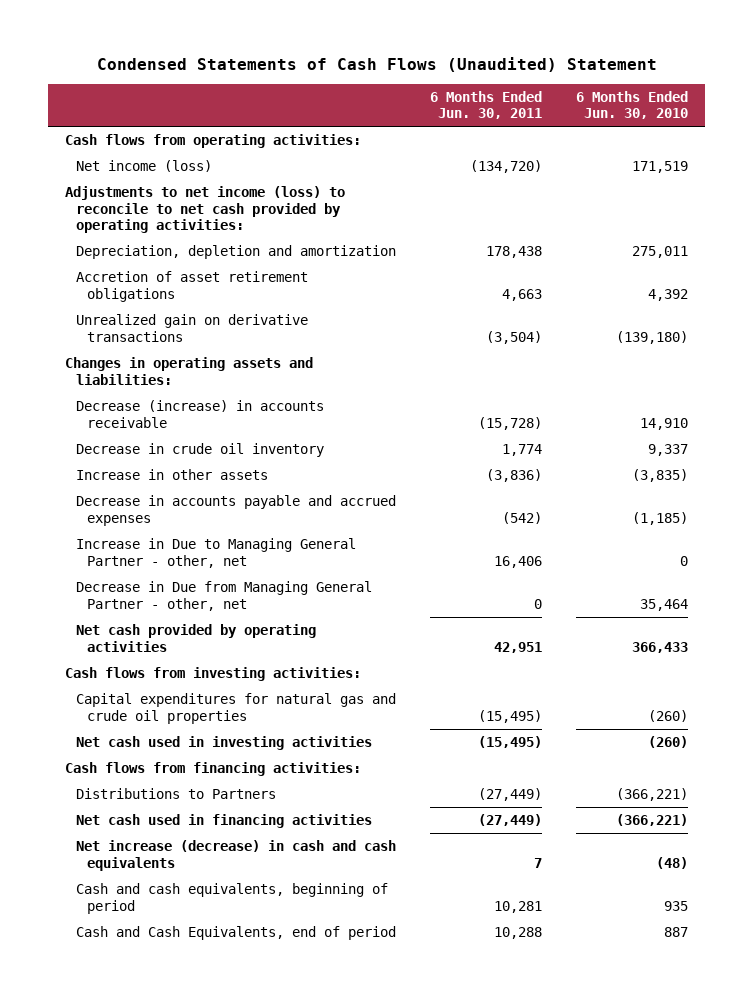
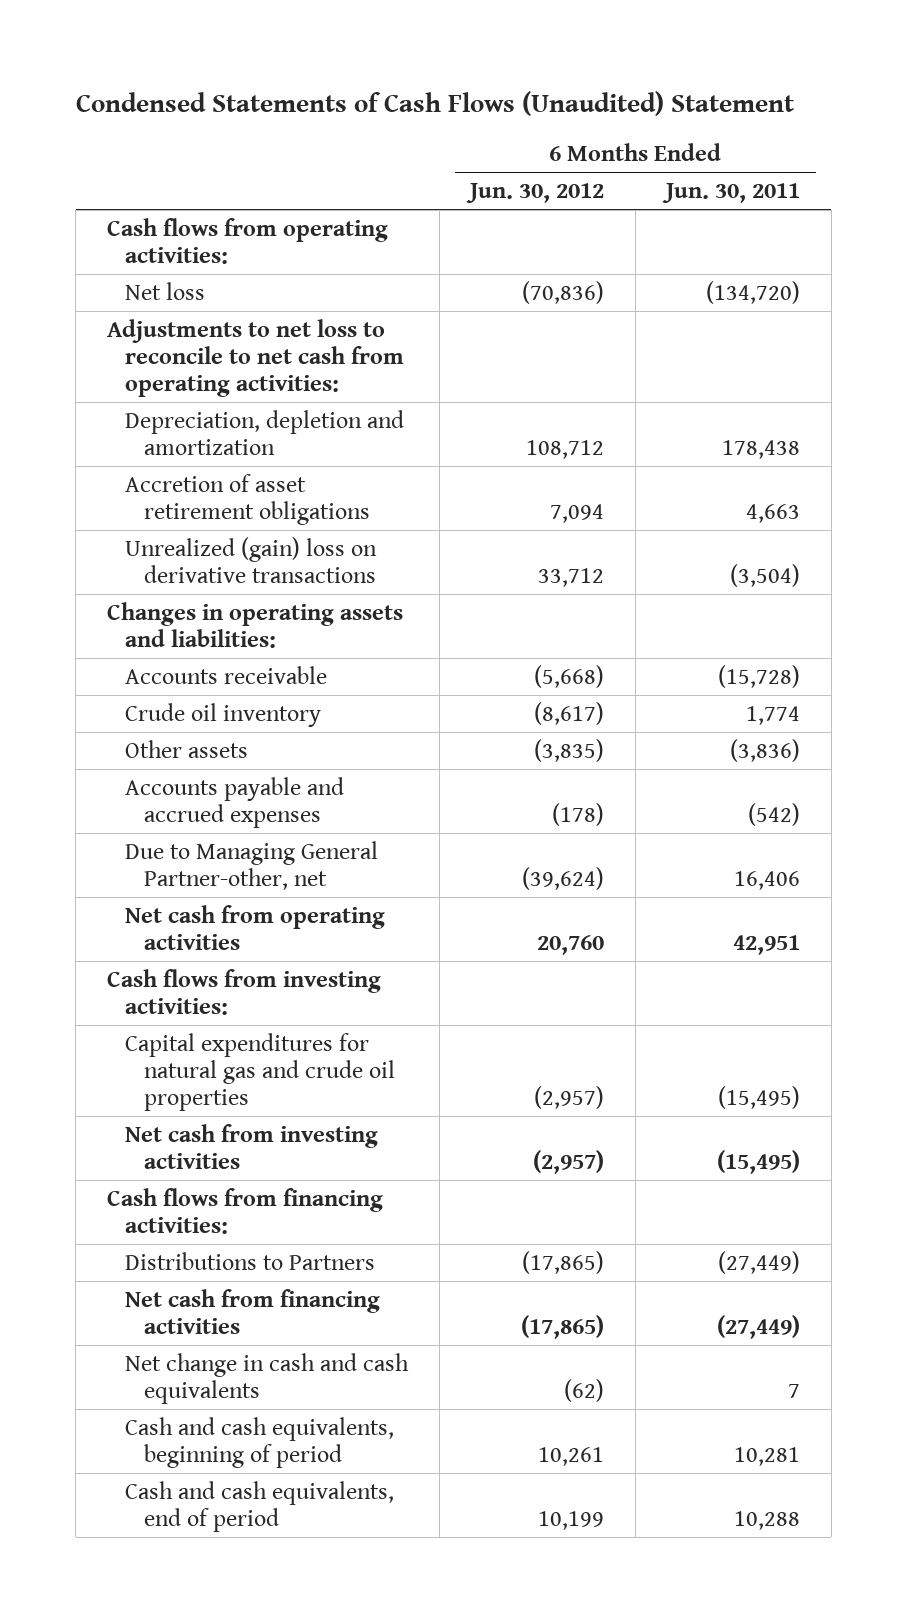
- | 6 Months Ended Jun. 30, 2011 | 6 Months Ended Jun. 30, 2010
+ | 6 Months Ended Jun. 30, 2012 | 6 Months Ended Jun. 30, 2011
- Net income (loss) | (134,720) | 171,519
- Adjustments to net income (loss) to reconcile to net cash provided by operating activities:
+ Net loss | (70,836) | (134,720)
+ Adjustments to net loss to reconcile to net cash from operating activities:
- Unrealized gain on derivative transactions | (3,504) | (139,180)
+ Unrealized (gain) loss on derivative transactions | 33,712 | (3,504)
- Decrease (increase) in accounts receivable | (15,728) | 14,910
- Decrease in crude oil inventory | 1,774 | 9,337
- Increase in other assets | (3,836) | (3,835)
- Decrease in accounts payable and accrued expenses | (542) | (1,185)
- Increase in Due to Managing General Partner - other, net | 16,406 | 0
- Decrease in Due from Managing General Partner - other, net | 0 | 35,464
- Net cash provided by operating activities | 42,951 | 366,433
+ Accounts receivable | (5,668) | (15,728)
+ Crude oil inventory | (8,617) | 1,774
+ Other assets | (3,835) | (3,836)
+ Accounts payable and accrued expenses | (178) | (542)
+ Due to Managing General Partner-other, net | (39,624) | 16,406
+ Net cash from operating activities | 20,760 | 42,951
- Net cash used in investing activities | (15,495) | (260)
+ Net cash from investing activities | (2,957) | (15,495)
- Net cash used in financing activities | (27,449) | (366,221)
- Net increase (decrease) in cash and cash equivalents | 7 | (48)
+ Net cash from financing activities | (17,865) | (27,449)
+ Net change in cash and cash equivalents | (62) | 7
- Cash and Cash Equivalents, end of period | 10,288 | 887
+ Cash and cash equivalents, end of period | 10,199 | 10,288

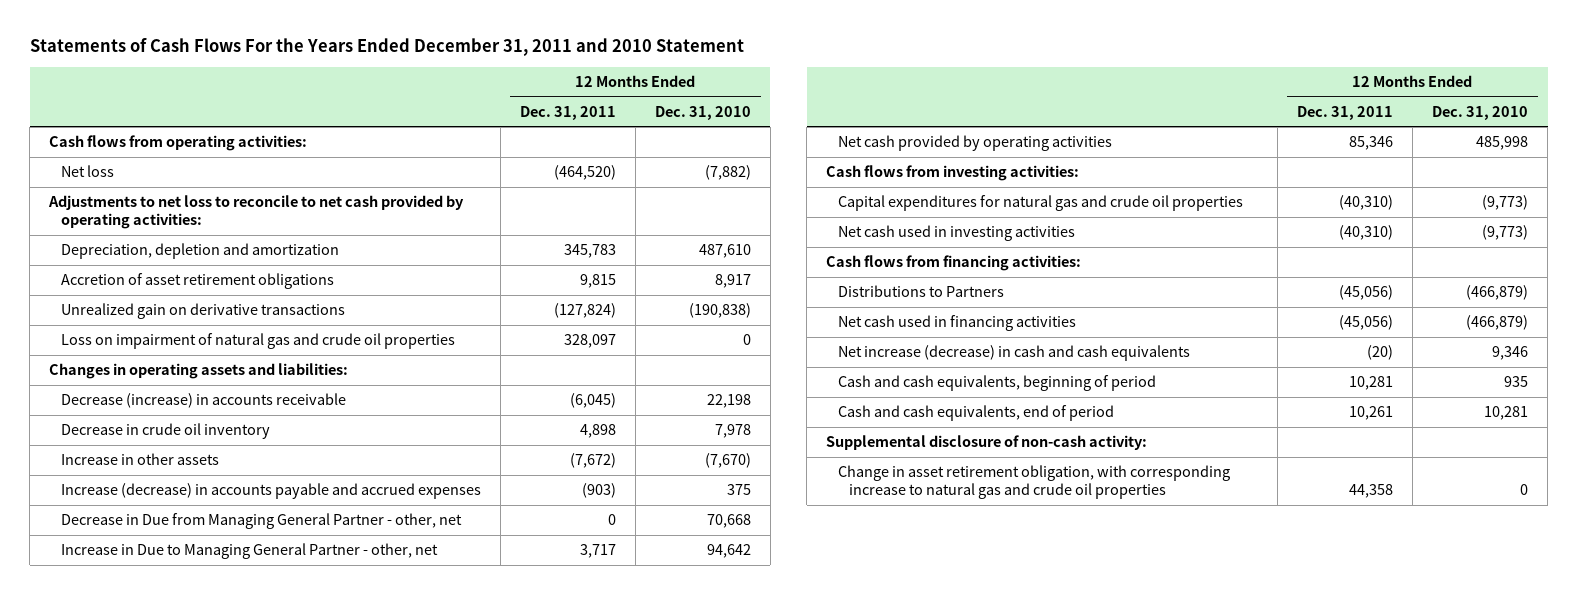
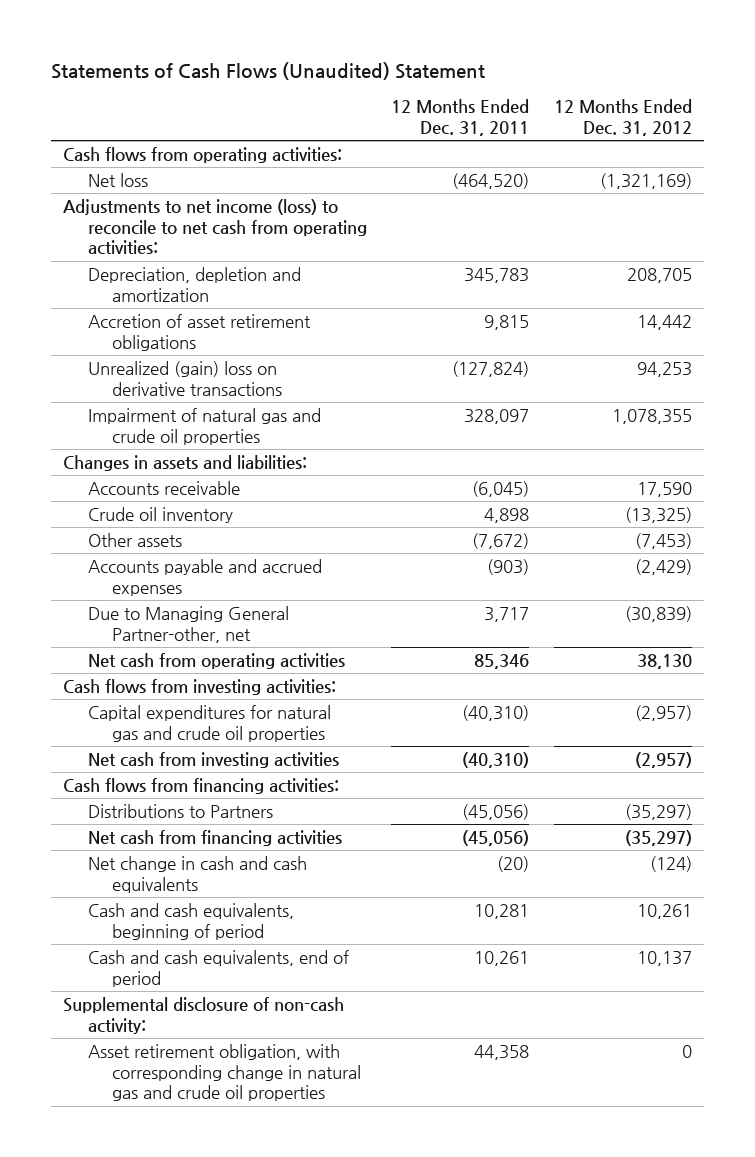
- Statements of Cash Flows For the Years Ended December 31, 2011 and 2010 Statement
+ Statements of Cash Flows (Unaudited) Statement
- | 12 Months Ended Dec. 31, 2011 | 12 Months Ended Dec. 31, 2010
+ | 12 Months Ended Dec. 31, 2011 | 12 Months Ended Dec. 31, 2012
- Adjustments to net loss to reconcile to net cash provided by operating activities:
+ Adjustments to net income (loss) to reconcile to net cash from operating activities:
- Unrealized gain on derivative transactions | (127,824) | (190,838)
- Loss on impairment of natural gas and crude oil properties | 328,097 | 0
- Changes in operating assets and liabilities:
- Decrease (increase) in accounts receivable | (6,045) | 22,198
- Decrease in crude oil inventory | 4,898 | 7,978
- Increase in other assets | (7,672) | (7,670)
- Increase (decrease) in accounts payable and accrued expenses | (903) | 375
- Decrease in Due from Managing General Partner - other, net | 0 | 70,668
- Increase in Due to Managing General Partner - other, net | 3,717 | 94,642
- Net cash provided by operating activities | 85,346 | 485,998
+ Unrealized (gain) loss on derivative transactions | (127,824) | 94,253
+ Impairment of natural gas and crude oil properties | 328,097 | 1,078,355
+ Changes in assets and liabilities:
+ Accounts receivable | (6,045) | 17,590
+ Crude oil inventory | 4,898 | (13,325)
+ Other assets | (7,672) | (7,453)
+ Accounts payable and accrued expenses | (903) | (2,429)
+ Due to Managing General Partner-other, net | 3,717 | (30,839)
+ Net cash from operating activities | 85,346 | 38,130
- Net cash used in investing activities | (40,310) | (9,773)
+ Net cash from investing activities | (40,310) | (2,957)
- Net cash used in financing activities | (45,056) | (466,879)
- Net increase (decrease) in cash and cash equivalents | (20) | 9,346
+ Net cash from financing activities | (45,056) | (35,297)
+ Net change in cash and cash equivalents | (20) | (124)
- Change in asset retirement obligation, with corresponding increase to natural gas and crude oil properties | 44,358 | 0
+ Asset retirement obligation, with corresponding change in natural gas and crude oil properties | 44,358 | 0

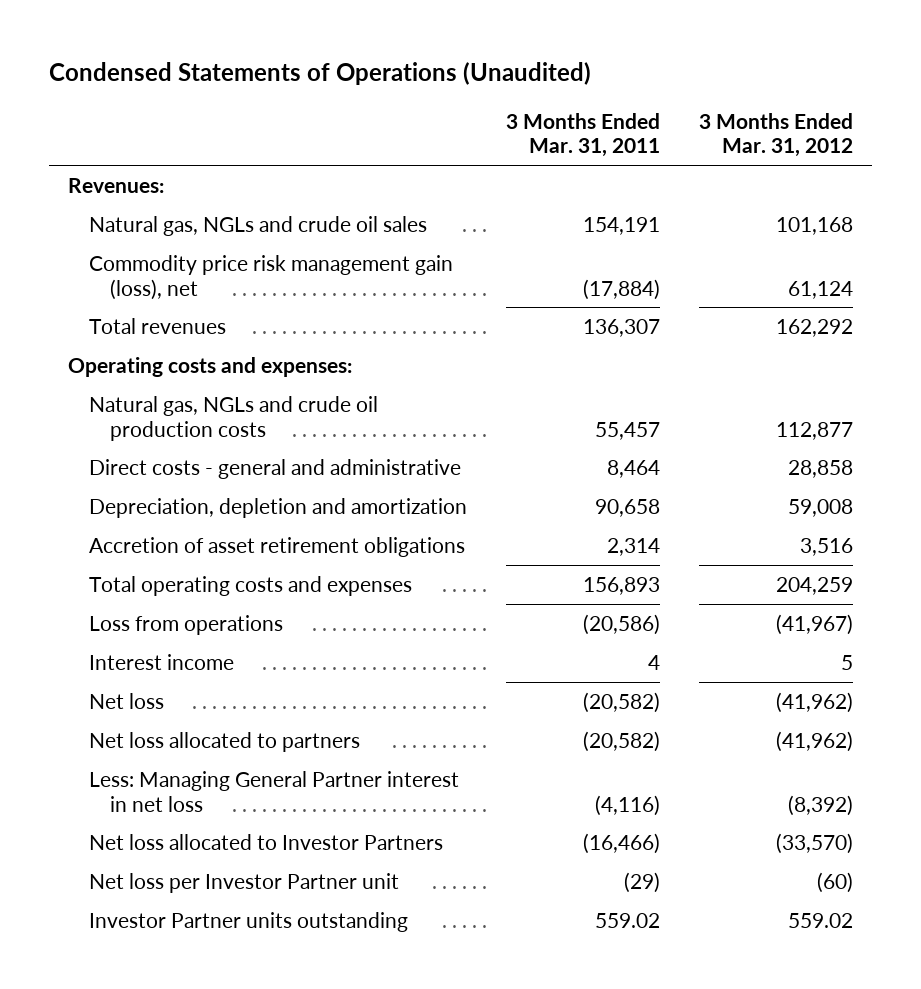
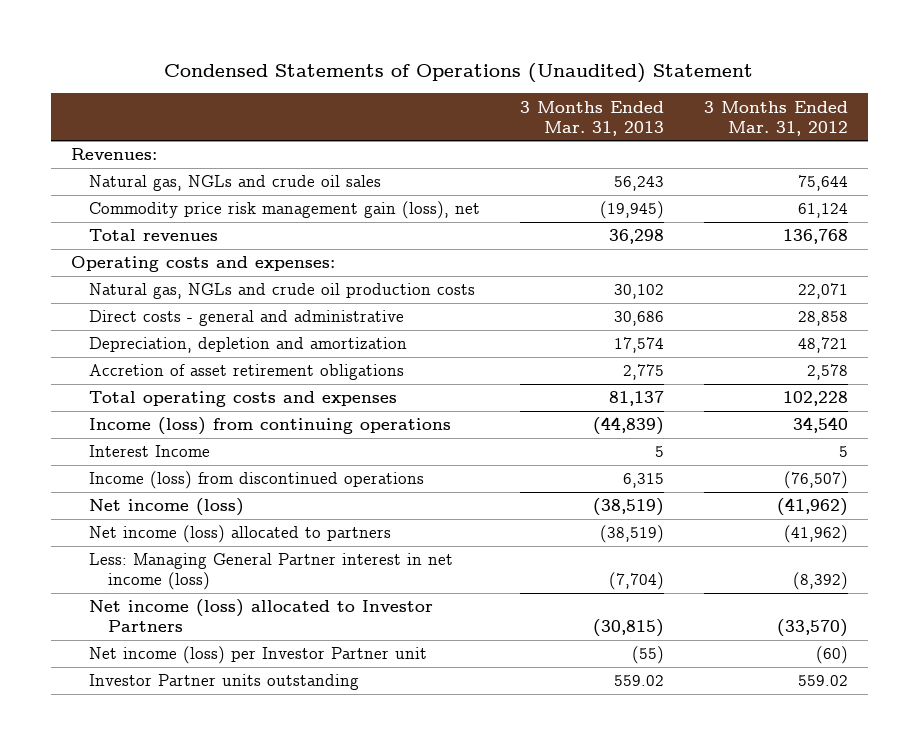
- Condensed Statements of Operations (Unaudited)
+ Condensed Statements of Operations (Unaudited) Statement
- | 3 Months Ended Mar. 31, 2011 | 3 Months Ended Mar. 31, 2012
+ | 3 Months Ended Mar. 31, 2013 | 3 Months Ended Mar. 31, 2012
- Natural gas, NGLs and crude oil sales | 154,191 | 101,168
+ Natural gas, NGLs and crude oil sales | 56,243 | 75,644
- Total revenues | 136,307 | 162,292
+ Total revenues | 36,298 | 136,768
- Natural gas, NGLs and crude oil production costs | 55,457 | 112,877
+ Natural gas, NGLs and crude oil production costs | 30,102 | 22,071
- Depreciation, depletion and amortization | 90,658 | 59,008
- Accretion of asset retirement obligations | 2,314 | 3,516
- Total operating costs and expenses | 156,893 | 204,259
- Loss from operations | (20,586) | (41,967)
- Interest income | 4 | 5
- Net loss | (20,582) | (41,962)
- Net loss allocated to partners | (20,582) | (41,962)
- Less: Managing General Partner interest in net loss | (4,116) | (8,392)
- Net loss allocated to Investor Partners | (16,466) | (33,570)
- Net loss per Investor Partner unit | (29) | (60)
+ Depreciation, depletion and amortization | 17,574 | 48,721
+ Accretion of asset retirement obligations | 2,775 | 2,578
+ Total operating costs and expenses | 81,137 | 102,228
+ Income (loss) from continuing operations | (44,839) | 34,540
+ Interest Income | 5 | 5
+ Income (loss) from discontinued operations | 6,315 | (76,507)
+ Net income (loss) | (38,519) | (41,962)
+ Net income (loss) allocated to partners | (38,519) | (41,962)
+ Less: Managing General Partner interest in net income (loss) | (7,704) | (8,392)
+ Net income (loss) allocated to Investor Partners | (30,815) | (33,570)
+ Net income (loss) per Investor Partner unit | (55) | (60)

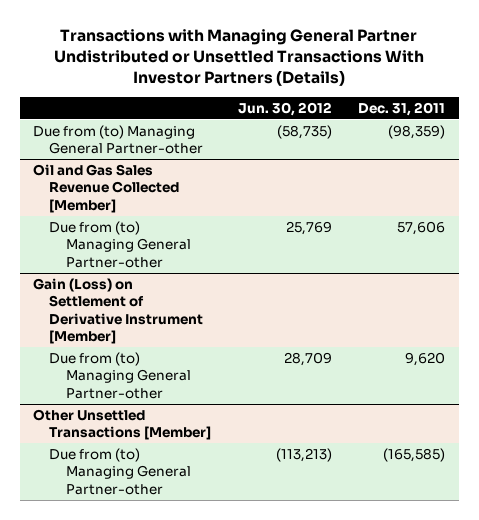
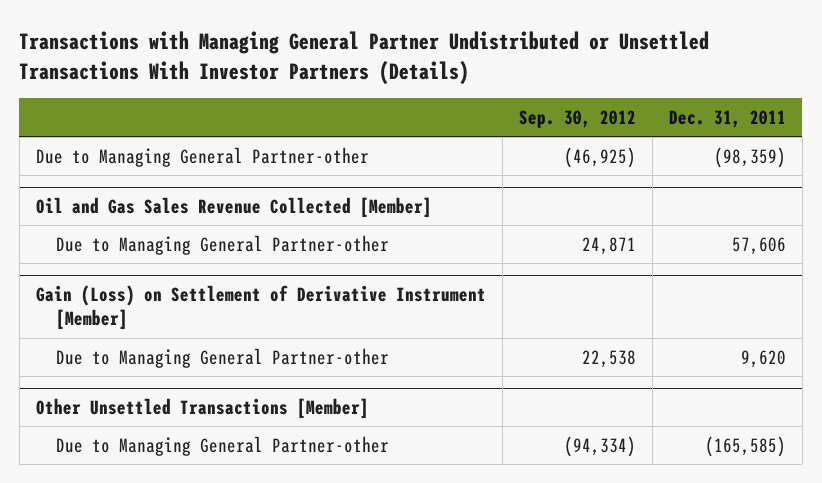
- | Jun. 30, 2012 | Dec. 31, 2011
+ | Sep. 30, 2012 | Dec. 31, 2011
- Due from (to) Managing General Partner-other | (58,735) | (98,359)
+ Due to Managing General Partner-other | (46,925) | (98,359)
@ Oil and Gas Sales Revenue Collected [Member]
- Due from (to) Managing General Partner-other | 25,769 | 57,606
+ Due to Managing General Partner-other | 24,871 | 57,606
@ Gain (Loss) on Settlement of Derivative Instrument [Member]
- Due from (to) Managing General Partner-other | 28,709 | 9,620
+ Due to Managing General Partner-other | 22,538 | 9,620
@ Other Unsettled Transactions [Member]
- Due from (to) Managing General Partner-other | (113,213) | (165,585)
+ Due to Managing General Partner-other | (94,334) | (165,585)

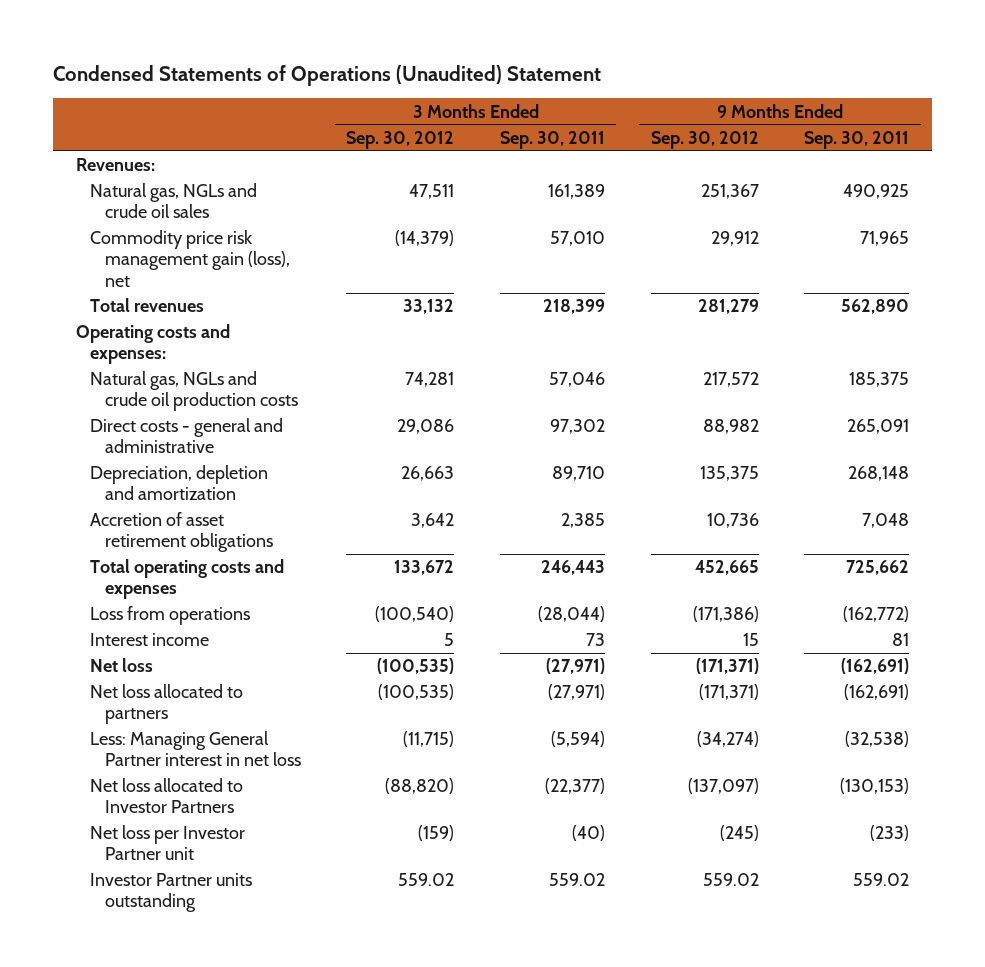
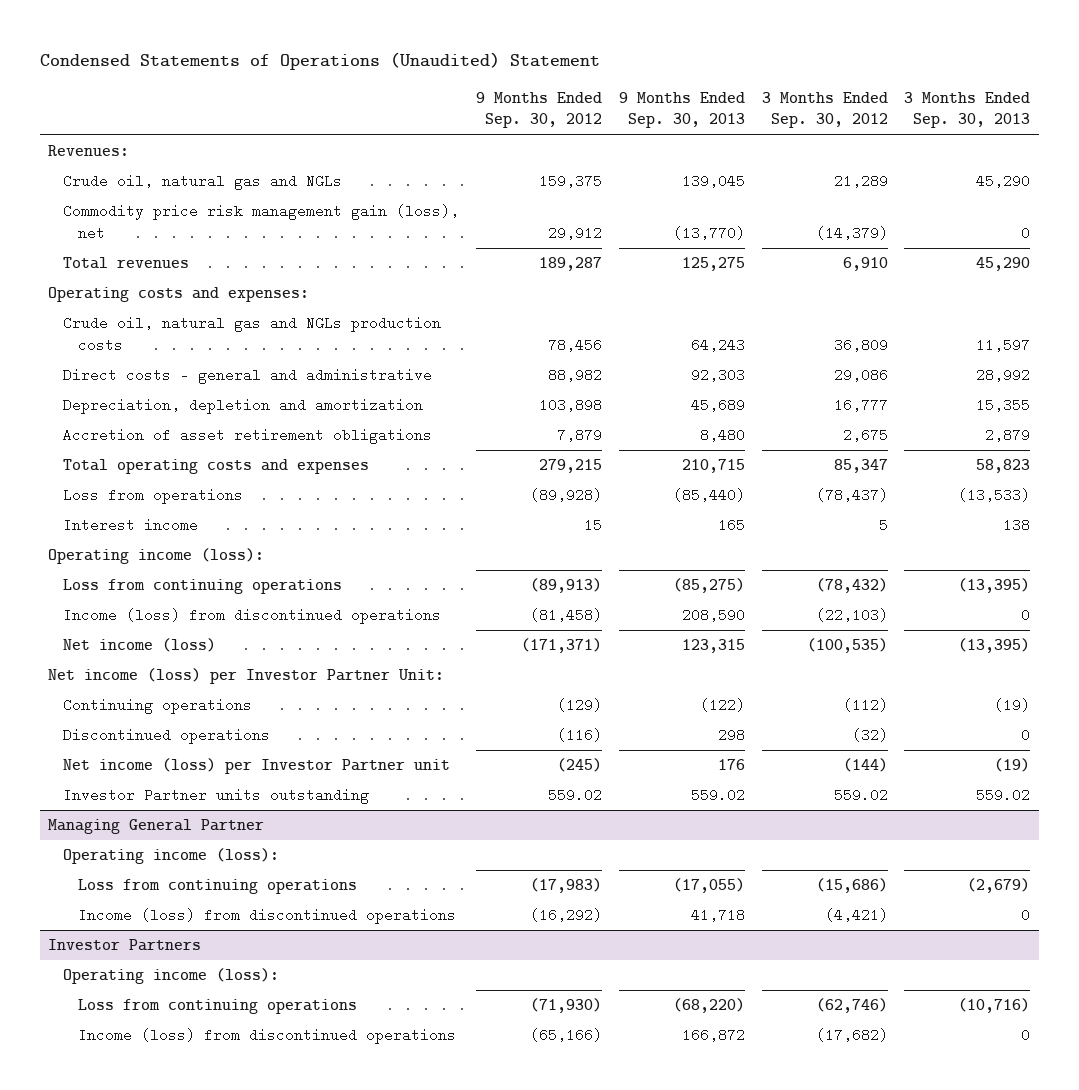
- | 3 Months Ended Sep. 30, 2012 | 3 Months Ended Sep. 30, 2011 | 9 Months Ended Sep. 30, 2012 | 9 Months Ended Sep. 30, 2011
+ | 9 Months Ended Sep. 30, 2012 | 9 Months Ended Sep. 30, 2013 | 3 Months Ended Sep. 30, 2012 | 3 Months Ended Sep. 30, 2013
- Natural gas, NGLs and crude oil sales | 47,511 | 161,389 | 251,367 | 490,925
+ Crude oil, natural gas and NGLs | 159,375 | 139,045 | 21,289 | 45,290
- Total revenues | 33,132 | 218,399 | 281,279 | 562,890
+ Total revenues | 189,287 | 125,275 | 6,910 | 45,290
- Natural gas, NGLs and crude oil production costs | 74,281 | 57,046 | 217,572 | 185,375
+ Crude oil, natural gas and NGLs production costs | 78,456 | 64,243 | 36,809 | 11,597
- Depreciation, depletion and amortization | 26,663 | 89,710 | 135,375 | 268,148
- Accretion of asset retirement obligations | 3,642 | 2,385 | 10,736 | 7,048
- Total operating costs and expenses | 133,672 | 246,443 | 452,665 | 725,662
- Loss from operations | (100,540) | (28,044) | (171,386) | (162,772)
+ Depreciation, depletion and amortization | 103,898 | 45,689 | 16,777 | 15,355
+ Accretion of asset retirement obligations | 7,879 | 8,480 | 2,675 | 2,879
+ Total operating costs and expenses | 279,215 | 210,715 | 85,347 | 58,823
+ Loss from operations | (89,928) | (85,440) | (78,437) | (13,533)
- Net loss | (100,535) | (27,971) | (171,371) | (162,691)
- Net loss allocated to partners | (100,535) | (27,971) | (171,371) | (162,691)
- Less: Managing General Partner interest in net loss | (11,715) | (5,594) | (34,274) | (32,538)
- Net loss allocated to Investor Partners | (88,820) | (22,377) | (137,097) | (130,153)
- Net loss per Investor Partner unit | (159) | (40) | (245) | (233)
+ Operating income (loss):
+ Loss from continuing operations | (89,913) | (85,275) | (78,432) | (13,395)
+ Income (loss) from discontinued operations | (81,458) | 208,590 | (22,103) | 0
+ Net income (loss) | (171,371) | 123,315 | (100,535) | (13,395)
+ Net income (loss) per Investor Partner Unit:
+ Continuing operations | (129) | (122) | (112) | (19)
+ Discontinued operations | (116) | 298 | (32) | 0
+ Net income (loss) per Investor Partner unit | (245) | 176 | (144) | (19)
+ Managing General Partner
+ Operating income (loss):
+ Loss from continuing operations | (17,983) | (17,055) | (15,686) | (2,679)
+ Income (loss) from discontinued operations | (16,292) | 41,718 | (4,421) | 0
+ Investor Partners
+ Operating income (loss):
+ Loss from continuing operations | (71,930) | (68,220) | (62,746) | (10,716)
+ Income (loss) from discontinued operations | (65,166) | 166,872 | (17,682) | 0

